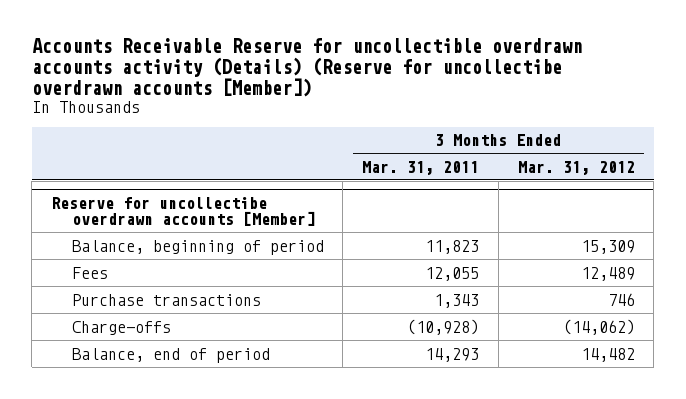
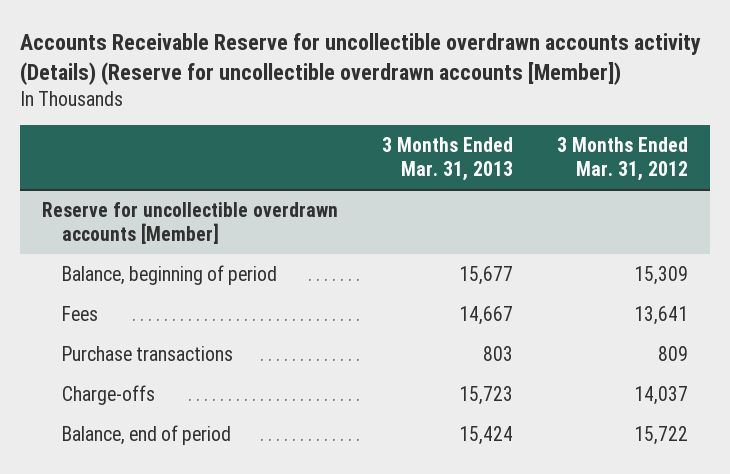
- Accounts Receivable Reserve for uncollectible overdrawn accounts activity (Details) (Reserve for uncollectibe overdrawn accounts [Member])
+ Accounts Receivable Reserve for uncollectible overdrawn accounts activity (Details) (Reserve for uncollectible overdrawn accounts [Member])
- | 3 Months Ended Mar. 31, 2011 | 3 Months Ended Mar. 31, 2012
+ | 3 Months Ended Mar. 31, 2013 | 3 Months Ended Mar. 31, 2012
- Reserve for uncollectibe overdrawn accounts [Member]
+ Reserve for uncollectible overdrawn accounts [Member]
- Fees | 12,055 | 12,489
- Purchase transactions | 1,343 | 746
- Charge-offs | (10,928) | (14,062)
- Balance, end of period | 14,293 | 14,482
+ Fees | 14,667 | 13,641
+ Purchase transactions | 803 | 809
+ Charge-offs | 15,723 | 14,037
+ Balance, end of period | 15,424 | 15,722

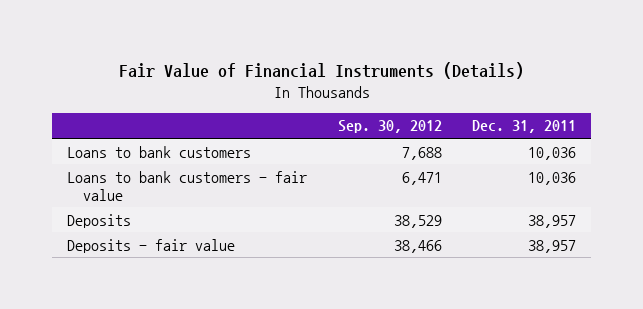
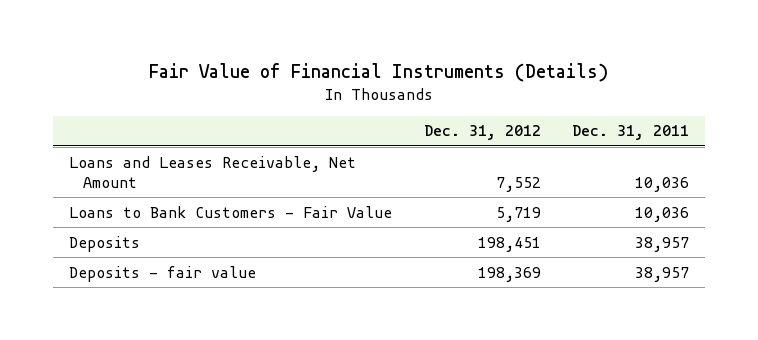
- | Sep. 30, 2012 | Dec. 31, 2011
+ | Dec. 31, 2012 | Dec. 31, 2011
- Loans to bank customers | 7,688 | 10,036
- Loans to bank customers - fair value | 6,471 | 10,036
+ Loans and Leases Receivable, Net Amount | 7,552 | 10,036
+ Loans to Bank Customers - Fair Value | 5,719 | 10,036

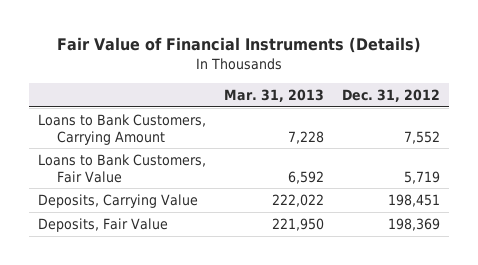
- | Dec. 31, 2012 | Dec. 31, 2011
+ | Mar. 31, 2013 | Dec. 31, 2012
- Loans and Leases Receivable, Net Amount | 7,552 | 10,036
- Loans to Bank Customers - Fair Value | 5,719 | 10,036
- Deposits | 198,451 | 38,957
- Deposits - fair value | 198,369 | 38,957
+ Loans to Bank Customers, Carrying Amount | 7,228 | 7,552
+ Loans to Bank Customers, Fair Value | 6,592 | 5,719
+ Deposits, Carrying Value | 222,022 | 198,451
+ Deposits, Fair Value | 221,950 | 198,369

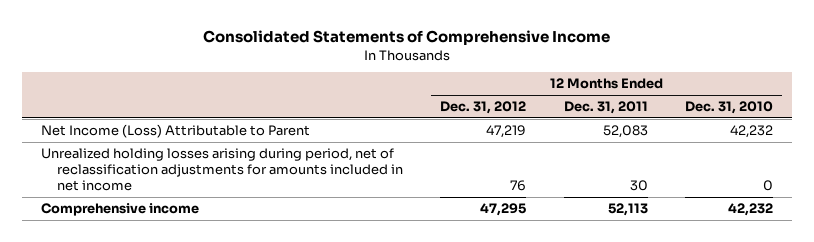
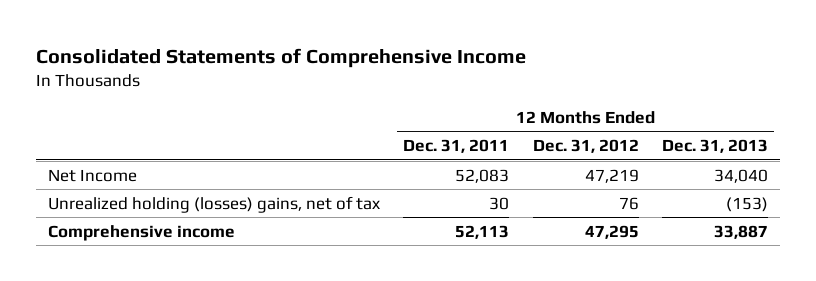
- | 12 Months Ended Dec. 31, 2012 | 12 Months Ended Dec. 31, 2011 | 12 Months Ended Dec. 31, 2010
+ | 12 Months Ended Dec. 31, 2011 | 12 Months Ended Dec. 31, 2012 | 12 Months Ended Dec. 31, 2013
- Net Income (Loss) Attributable to Parent | 47,219 | 52,083 | 42,232
- Unrealized holding losses arising during period, net of reclassification adjustments for amounts included in net income | 76 | 30 | 0
+ Net Income | 52,083 | 47,219 | 34,040
+ Unrealized holding (losses) gains, net of tax | 30 | 76 | (153)

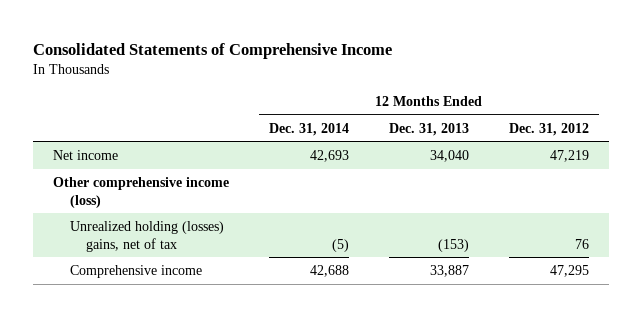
- | 12 Months Ended Dec. 31, 2011 | 12 Months Ended Dec. 31, 2012 | 12 Months Ended Dec. 31, 2013
+ | 12 Months Ended Dec. 31, 2014 | 12 Months Ended Dec. 31, 2013 | 12 Months Ended Dec. 31, 2012
- Net Income | 52,083 | 47,219 | 34,040
+ Net income | 42,693 | 34,040 | 47,219
+ Other comprehensive income (loss)

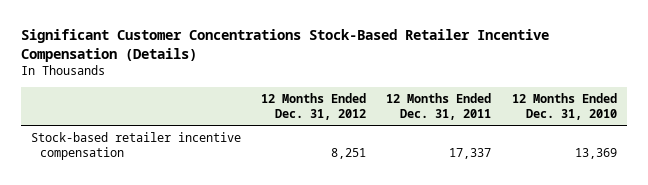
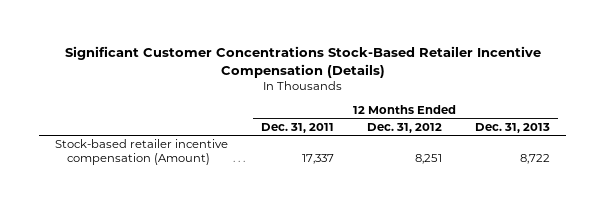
- | 12 Months Ended Dec. 31, 2012 | 12 Months Ended Dec. 31, 2011 | 12 Months Ended Dec. 31, 2010
+ | 12 Months Ended Dec. 31, 2011 | 12 Months Ended Dec. 31, 2012 | 12 Months Ended Dec. 31, 2013
- Stock-based retailer incentive compensation | 8,251 | 17,337 | 13,369
+ Stock-based retailer incentive compensation (Amount) | 17,337 | 8,251 | 8,722

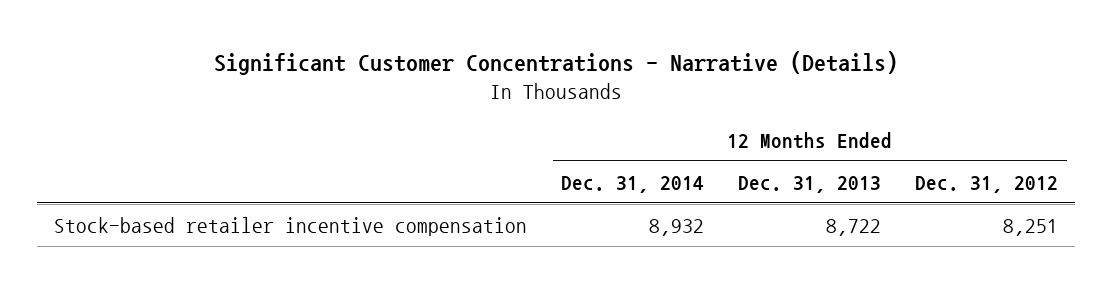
- Significant Customer Concentrations Stock-Based Retailer Incentive Compensation (Details)
+ Significant Customer Concentrations - Narrative (Details)
- | 12 Months Ended Dec. 31, 2011 | 12 Months Ended Dec. 31, 2012 | 12 Months Ended Dec. 31, 2013
+ | 12 Months Ended Dec. 31, 2014 | 12 Months Ended Dec. 31, 2013 | 12 Months Ended Dec. 31, 2012
- Stock-based retailer incentive compensation (Amount) | 17,337 | 8,251 | 8,722
+ Stock-based retailer incentive compensation | 8,932 | 8,722 | 8,251

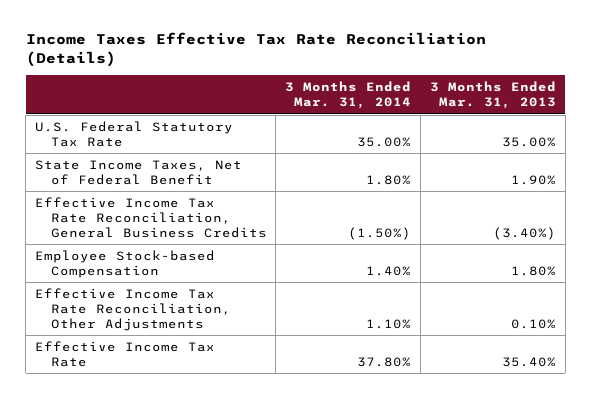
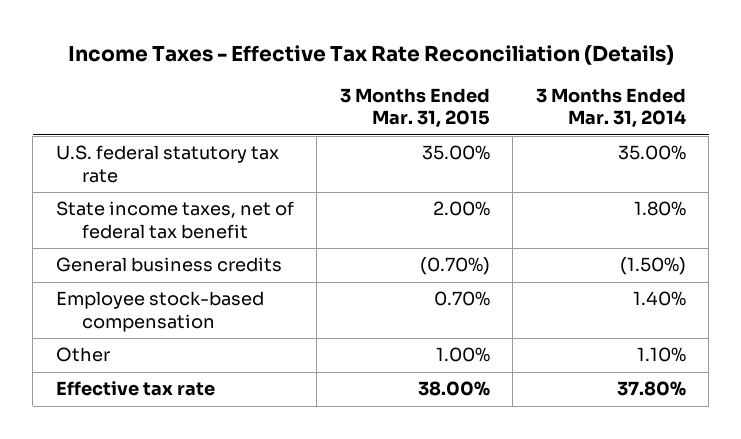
- Income Taxes Effective Tax Rate Reconciliation (Details)
+ Income Taxes - Effective Tax Rate Reconciliation (Details)
- | 3 Months Ended Mar. 31, 2014 | 3 Months Ended Mar. 31, 2013
+ | 3 Months Ended Mar. 31, 2015 | 3 Months Ended Mar. 31, 2014
- U.S. Federal Statutory Tax Rate | 35.00% | 35.00%
- State Income Taxes, Net of Federal Benefit | 1.80% | 1.90%
- Effective Income Tax Rate Reconciliation, General Business Credits | (1.50%) | (3.40%)
- Employee Stock-based Compensation | 1.40% | 1.80%
- Effective Income Tax Rate Reconciliation, Other Adjustments | 1.10% | 0.10%
- Effective Income Tax Rate | 37.80% | 35.40%
+ U.S. federal statutory tax rate | 35.00% | 35.00%
+ State income taxes, net of federal tax benefit | 2.00% | 1.80%
+ General business credits | (0.70%) | (1.50%)
+ Employee stock-based compensation | 0.70% | 1.40%
+ Other | 1.00% | 1.10%
+ Effective tax rate | 38.00% | 37.80%

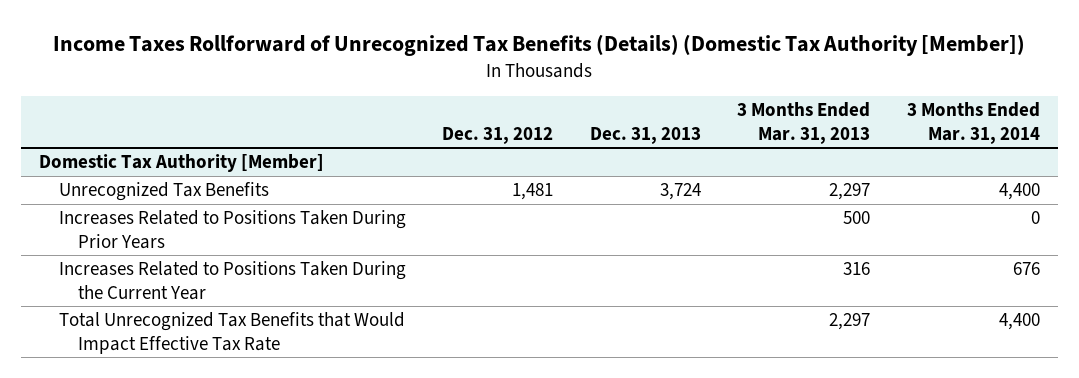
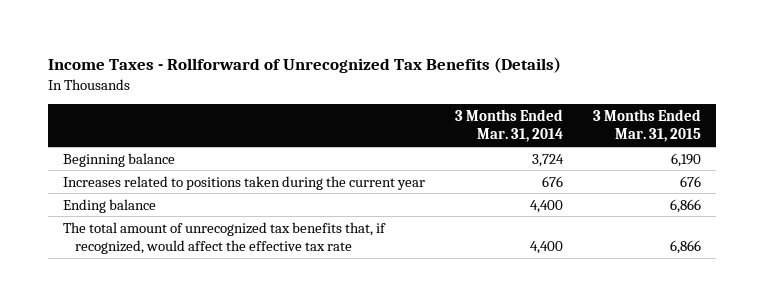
- Income Taxes Rollforward of Unrecognized Tax Benefits (Details) (Domestic Tax Authority [Member])
+ Income Taxes - Rollforward of Unrecognized Tax Benefits (Details)
- | Dec. 31, 2012 | Dec. 31, 2013 | 3 Months Ended Mar. 31, 2013 | 3 Months Ended Mar. 31, 2014
+ | 3 Months Ended Mar. 31, 2014 | 3 Months Ended Mar. 31, 2015
- Domestic Tax Authority [Member]
- Unrecognized Tax Benefits | 1,481 | 3,724 | 2,297 | 4,400
- Increases Related to Positions Taken During Prior Years | | | 500 | 0
- Increases Related to Positions Taken During the Current Year | | | 316 | 676
- Total Unrecognized Tax Benefits that Would Impact Effective Tax Rate | | | 2,297 | 4,400
+ Beginning balance | 3,724 | 6,190
+ Increases related to positions taken during the current year | 676 | 676
+ Ending balance | 4,400 | 6,866
+ The total amount of unrecognized tax benefits that, if recognized, would affect the effective tax rate | 4,400 | 6,866

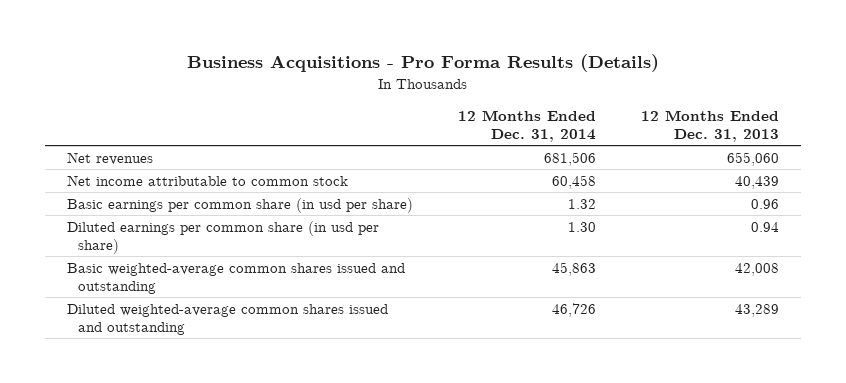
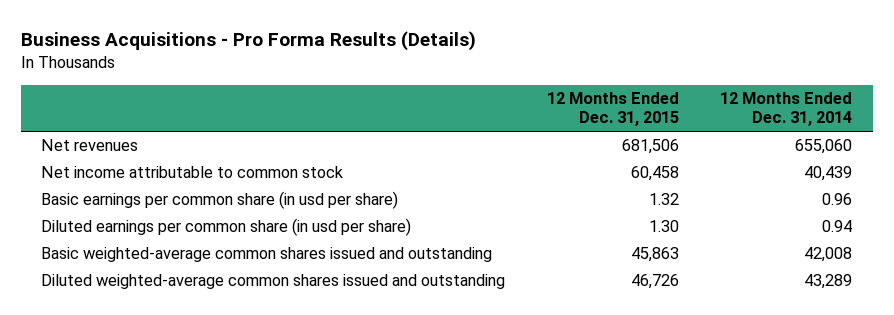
- | 12 Months Ended Dec. 31, 2014 | 12 Months Ended Dec. 31, 2013
+ | 12 Months Ended Dec. 31, 2015 | 12 Months Ended Dec. 31, 2014
- Net revenues | 681,506 | 655,060
- Net income attributable to common stock | 60,458 | 40,439
- Basic earnings per common share (in usd per share) | 1.32 | 0.96
- Diluted earnings per common share (in usd per share) | 1.30 | 0.94
- Basic weighted-average common shares issued and outstanding | 45,863 | 42,008
- Diluted weighted-average common shares issued and outstanding | 46,726 | 43,289
+ Net revenues | 681,506 | 655,060
+ Net income attributable to common stock | 60,458 | 40,439
+ Basic earnings per common share (in usd per share) | 1.32 | 0.96
+ Diluted earnings per common share (in usd per share) | 1.30 | 0.94
+ Basic weighted-average common shares issued and outstanding | 45,863 | 42,008
+ Diluted weighted-average common shares issued and outstanding | 46,726 | 43,289

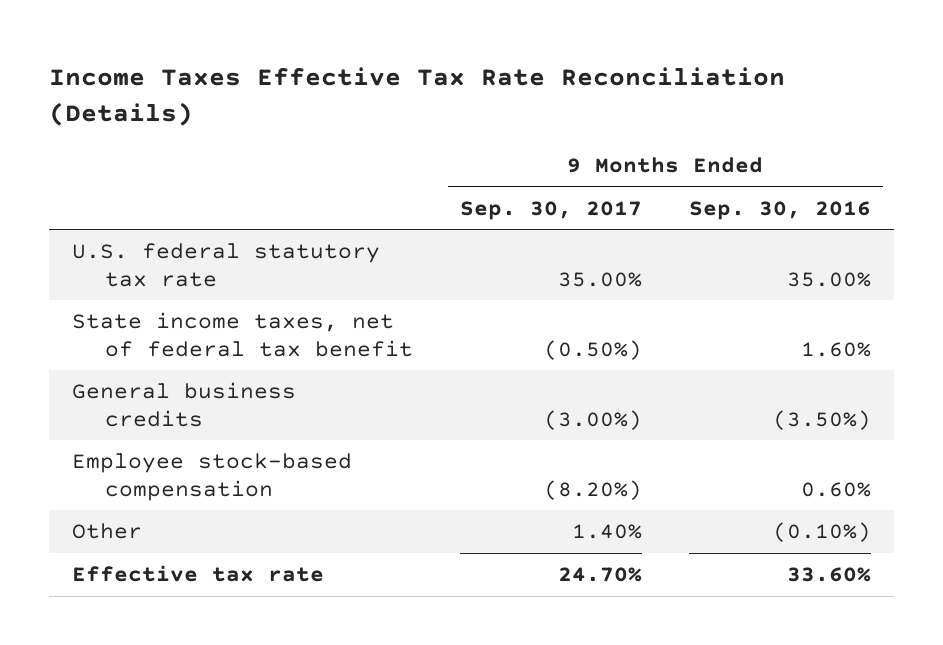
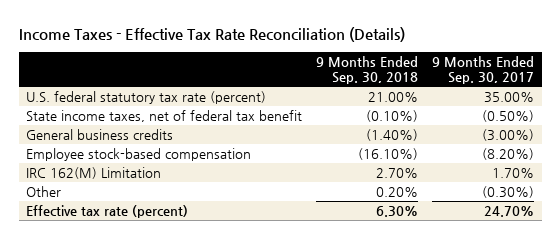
- Income Taxes Effective Tax Rate Reconciliation (Details)
+ Income Taxes - Effective Tax Rate Reconciliation (Details)
- | 9 Months Ended Sep. 30, 2017 | 9 Months Ended Sep. 30, 2016
+ | 9 Months Ended Sep. 30, 2018 | 9 Months Ended Sep. 30, 2017
- U.S. federal statutory tax rate | 35.00% | 35.00%
+ U.S. federal statutory tax rate (percent) | 21.00% | 35.00%
- Other | 1.40% | (0.10%)
- Effective tax rate | 24.70% | 33.60%
+ IRC 162(M) Limitation | 2.70% | 1.70%
+ Other | 0.20% | (0.30%)
+ Effective tax rate (percent) | 6.30% | 24.70%

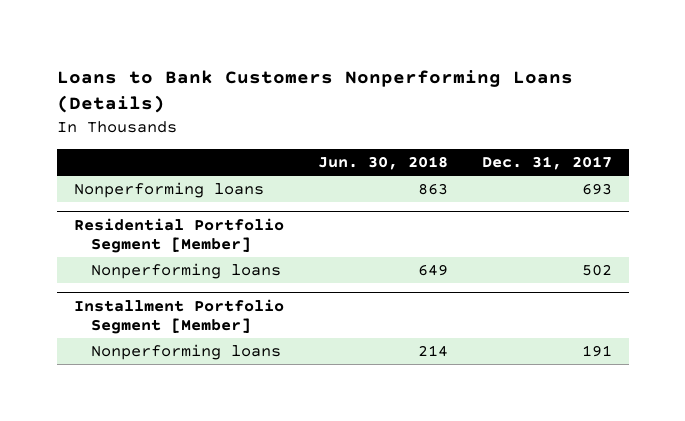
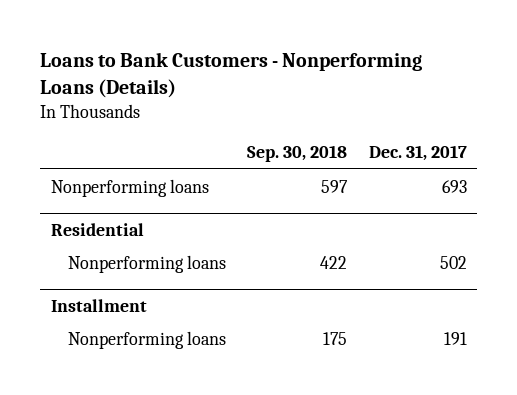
- Loans to Bank Customers Nonperforming Loans (Details)
+ Loans to Bank Customers - Nonperforming Loans (Details)
- | Jun. 30, 2018 | Dec. 31, 2017
+ | Sep. 30, 2018 | Dec. 31, 2017
- Residential Portfolio Segment [Member]
+ Residential
- Installment Portfolio Segment [Member]
+ Installment

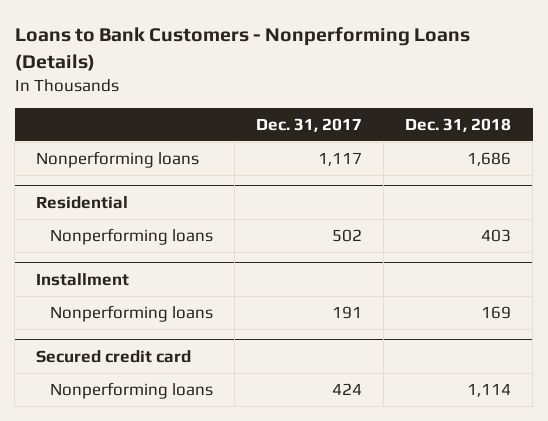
- | Sep. 30, 2018 | Dec. 31, 2017
+ | Dec. 31, 2017 | Dec. 31, 2018
- Nonperforming loans | 597 | 693
+ Nonperforming loans | 1,117 | 1,686
+ Secured credit card
+ Nonperforming loans | 424 | 1,114

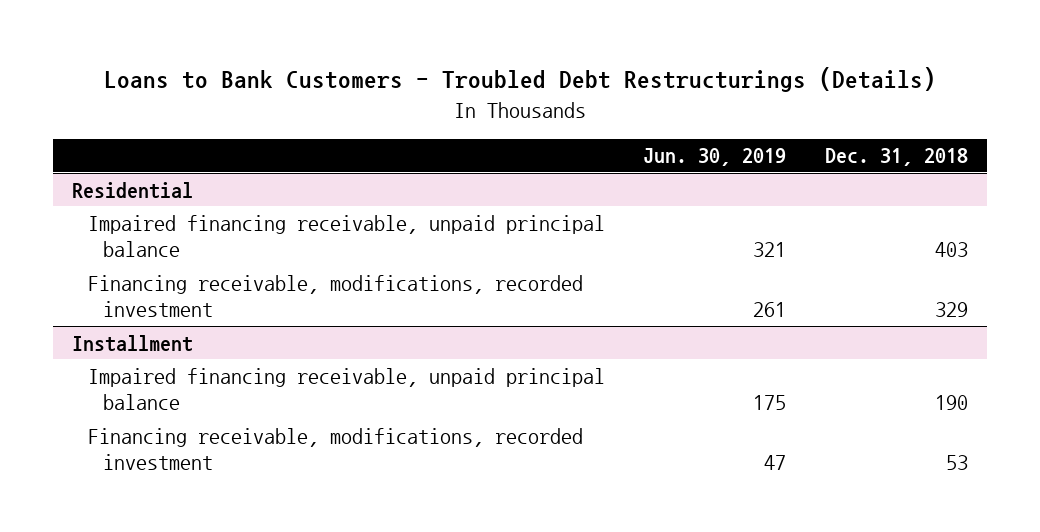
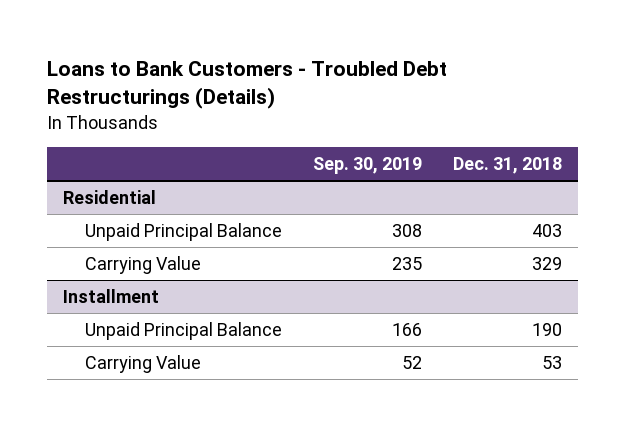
- | Jun. 30, 2019 | Dec. 31, 2018
+ | Sep. 30, 2019 | Dec. 31, 2018
@ Residential
- Impaired financing receivable, unpaid principal balance | 321 | 403
- Financing receivable, modifications, recorded investment | 261 | 329
+ Unpaid Principal Balance | 308 | 403
+ Carrying Value | 235 | 329
@ Installment
- Impaired financing receivable, unpaid principal balance | 175 | 190
- Financing receivable, modifications, recorded investment | 47 | 53
+ Unpaid Principal Balance | 166 | 190
+ Carrying Value | 52 | 53

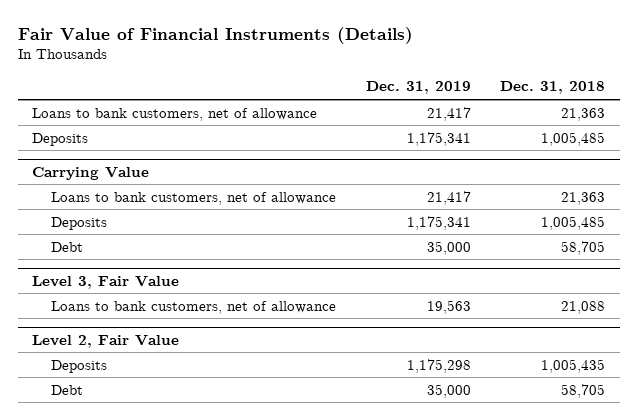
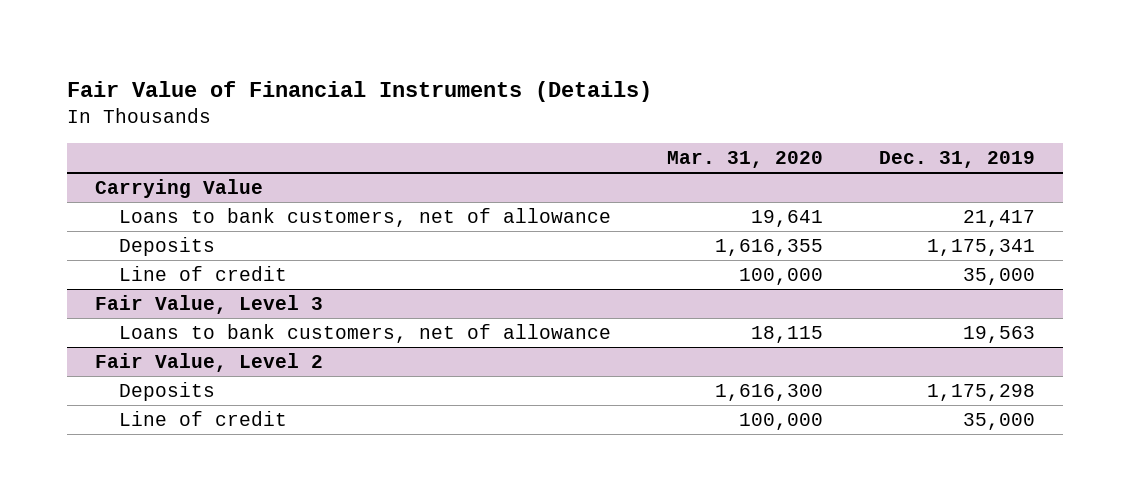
- | Dec. 31, 2019 | Dec. 31, 2018
+ | Mar. 31, 2020 | Dec. 31, 2019
- Loans to bank customers, net of allowance | 21,417 | 21,363
- Deposits | 1,175,341 | 1,005,485
@ Carrying Value
- Debt | 35,000 | 58,705
- Level 3, Fair Value
@ Carrying Value
+ Line of credit | 100,000 | 35,000
+ Fair Value, Level 3
- Level 2, Fair Value
+ Fair Value, Level 2
- Debt | 35,000 | 58,705
+ Line of credit | 100,000 | 35,000

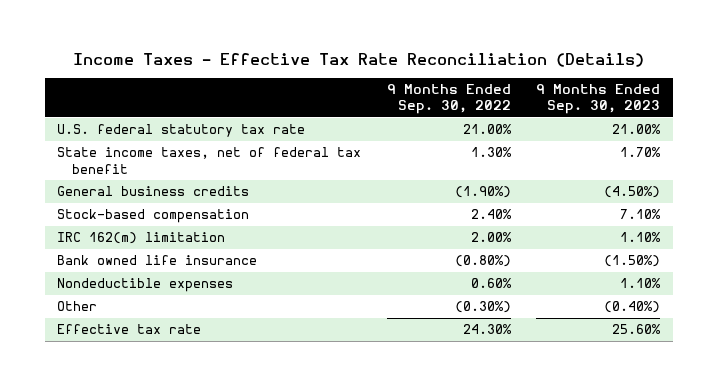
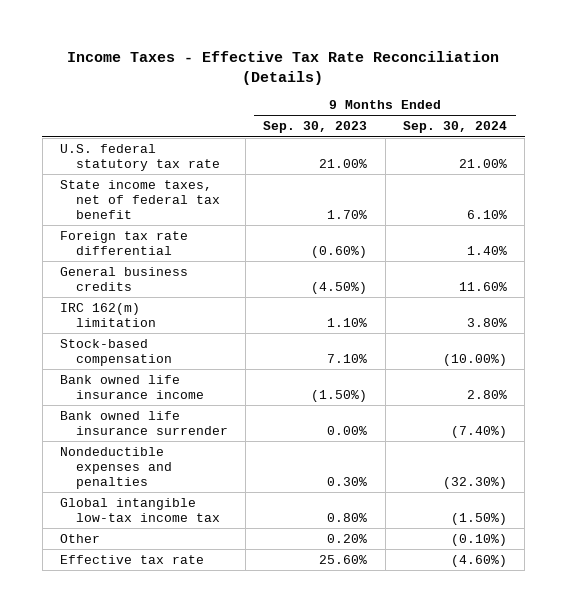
- | 9 Months Ended Sep. 30, 2022 | 9 Months Ended Sep. 30, 2023
+ | 9 Months Ended Sep. 30, 2023 | 9 Months Ended Sep. 30, 2024
+ Foreign tax rate differential | (0.60%) | 1.40%
- Bank owned life insurance | (0.80%) | (1.50%)
- Nondeductible expenses | 0.60% | 1.10%
- Other | (0.30%) | (0.40%)
moved down: Stock-based compensation | 7.10% | (10.00%)
+ Bank owned life insurance income | (1.50%) | 2.80%
+ Bank owned life insurance surrender | 0.00% | (7.40%)
+ Nondeductible expenses and penalties | 0.30% | (32.30%)
+ Global intangible low-tax income tax | 0.80% | (1.50%)
+ Other | 0.20% | (0.10%)

